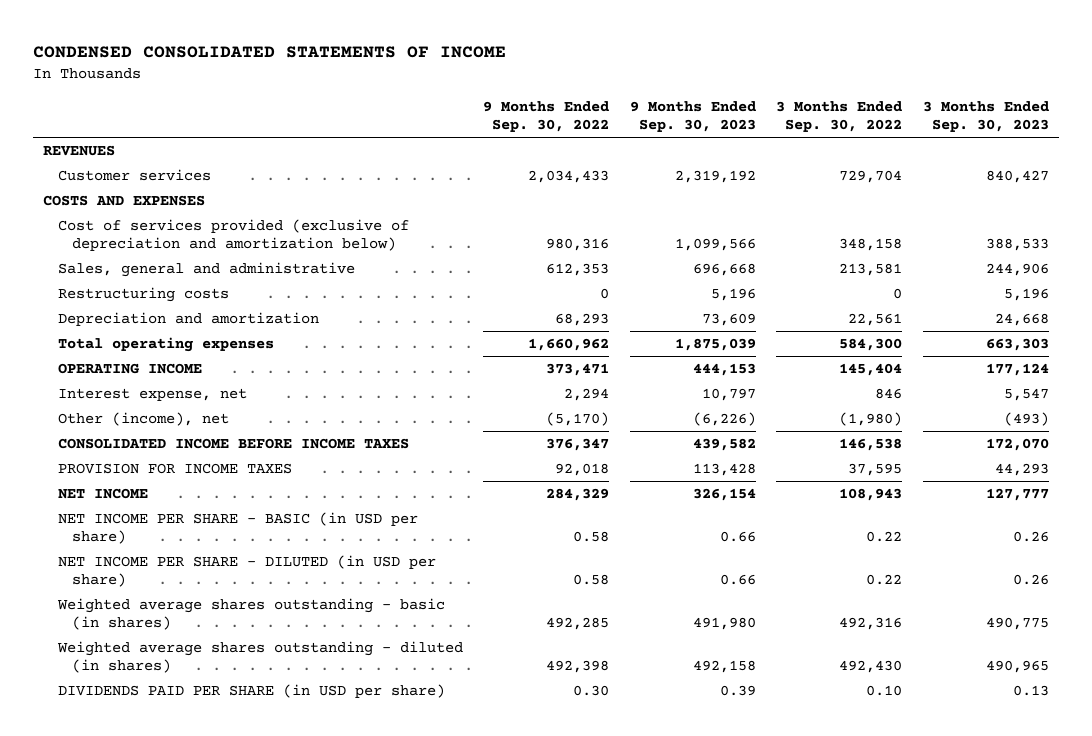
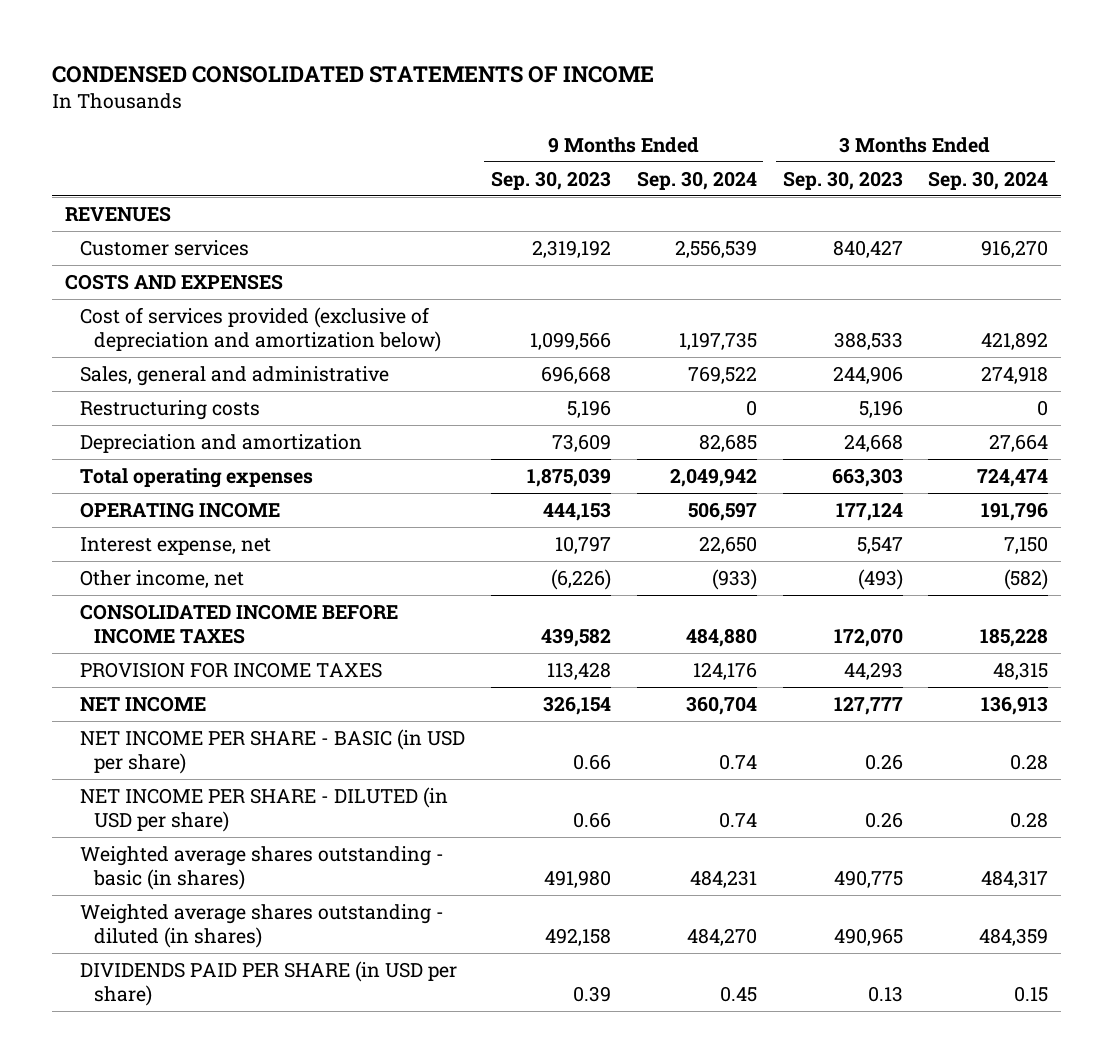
- | 9 Months Ended Sep. 30, 2022 | 9 Months Ended Sep. 30, 2023 | 3 Months Ended Sep. 30, 2022 | 3 Months Ended Sep. 30, 2023
+ | 9 Months Ended Sep. 30, 2023 | 9 Months Ended Sep. 30, 2024 | 3 Months Ended Sep. 30, 2023 | 3 Months Ended Sep. 30, 2024
- Other (income), net | (5,170) | (6,226) | (1,980) | (493)
+ Other income, net | (6,226) | (933) | (493) | (582)

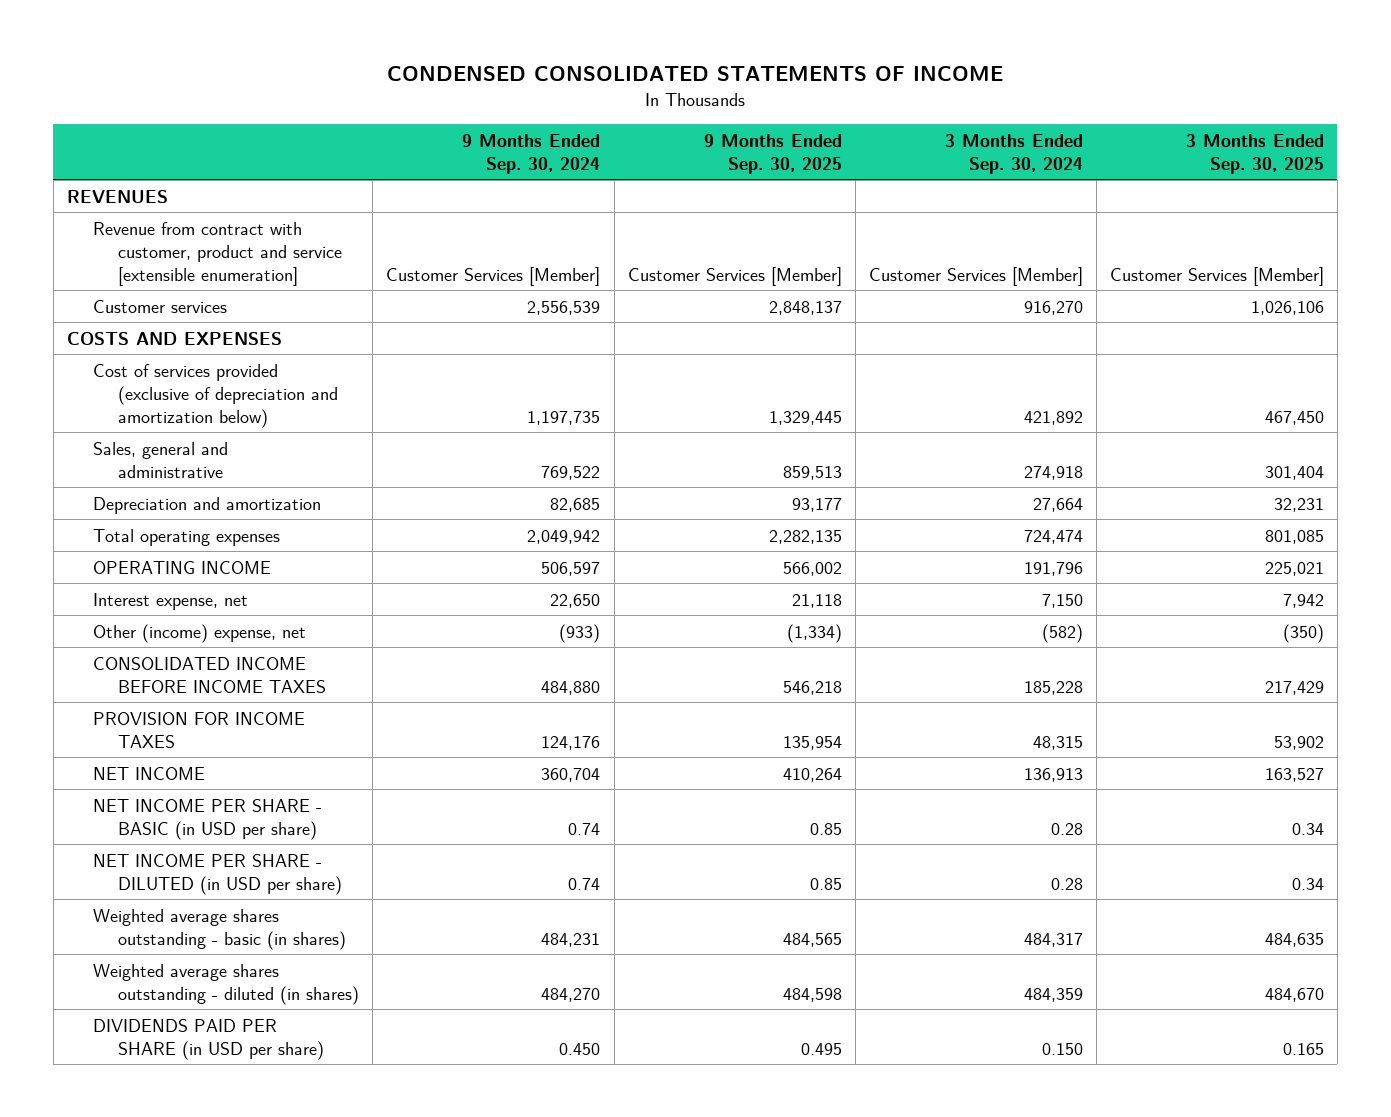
- | 9 Months Ended Sep. 30, 2023 | 9 Months Ended Sep. 30, 2024 | 3 Months Ended Sep. 30, 2023 | 3 Months Ended Sep. 30, 2024
+ | 9 Months Ended Sep. 30, 2024 | 9 Months Ended Sep. 30, 2025 | 3 Months Ended Sep. 30, 2024 | 3 Months Ended Sep. 30, 2025
+ Revenue from contract with customer, product and service [extensible enumeration] | Customer Services [Member] | Customer Services [Member] | Customer Services [Member] | Customer Services [Member]
- Restructuring costs | 5,196 | 0 | 5,196 | 0
- Other income, net | (6,226) | (933) | (493) | (582)
+ Other (income) expense, net | (933) | (1,334) | (582) | (350)
- DIVIDENDS PAID PER SHARE (in USD per share) | 0.39 | 0.45 | 0.13 | 0.15
+ DIVIDENDS PAID PER SHARE (in USD per share) | 0.450 | 0.495 | 0.150 | 0.165

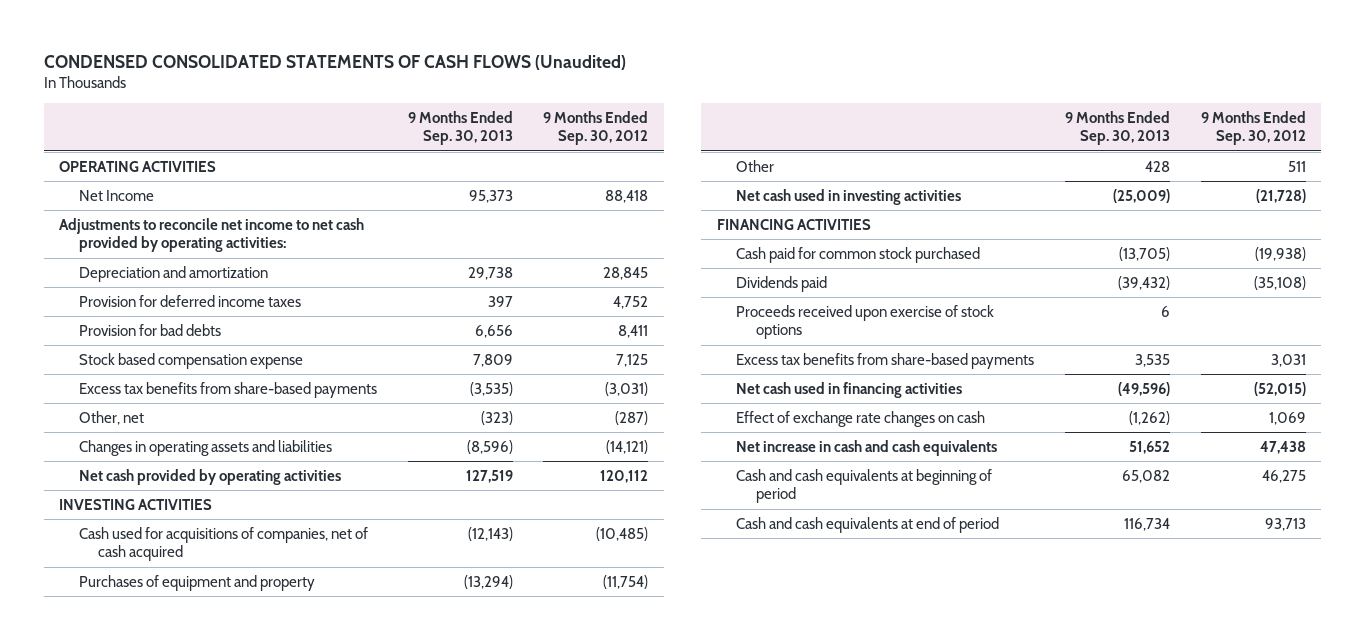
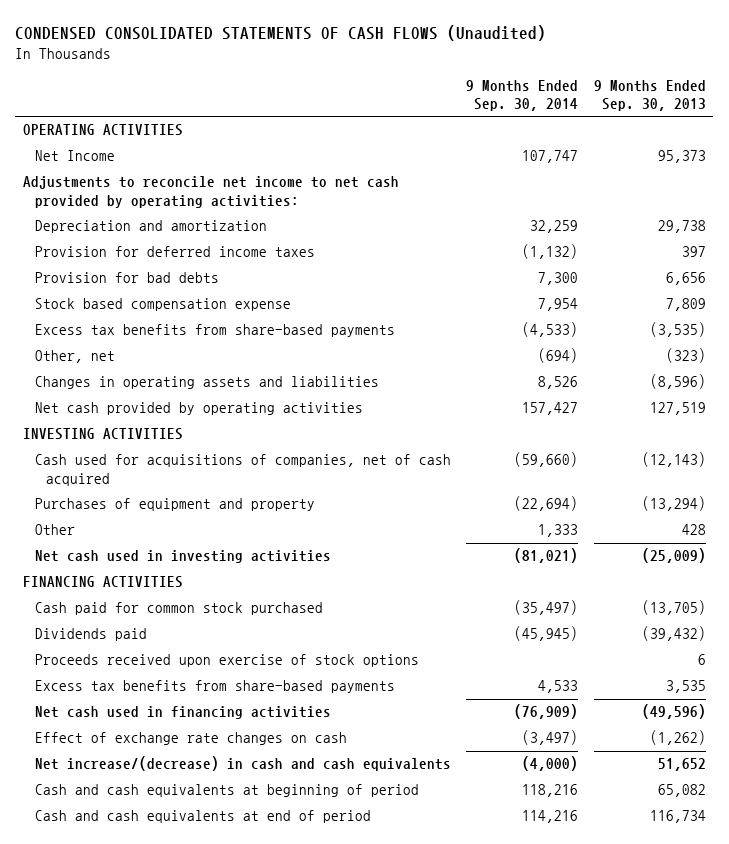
- | 9 Months Ended Sep. 30, 2013 | 9 Months Ended Sep. 30, 2012
+ | 9 Months Ended Sep. 30, 2014 | 9 Months Ended Sep. 30, 2013
- Net increase in cash and cash equivalents | 51,652 | 47,438
+ Net increase/(decrease) in cash and cash equivalents | (4,000) | 51,652

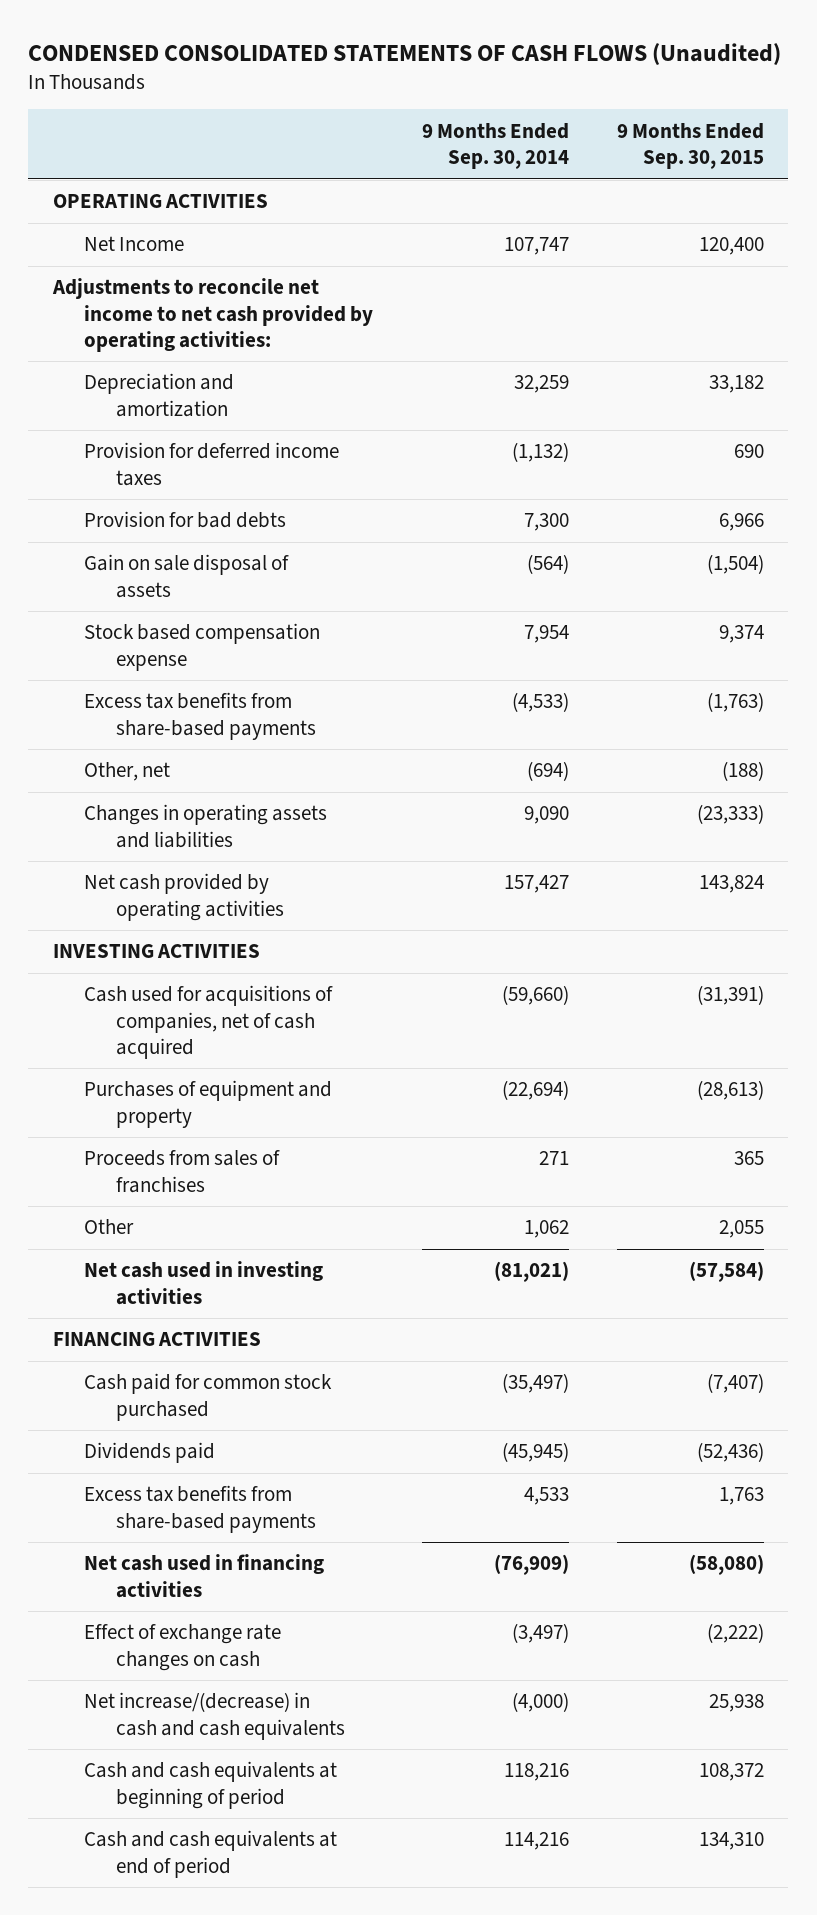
- | 9 Months Ended Sep. 30, 2014 | 9 Months Ended Sep. 30, 2013
+ | 9 Months Ended Sep. 30, 2014 | 9 Months Ended Sep. 30, 2015
+ Gain on sale disposal of assets | (564) | (1,504)
- Changes in operating assets and liabilities | 8,526 | (8,596)
+ Changes in operating assets and liabilities | 9,090 | (23,333)
- Other | 1,333 | 428
+ Proceeds from sales of franchises | 271 | 365
+ Other | 1,062 | 2,055
- Proceeds received upon exercise of stock options | | 6

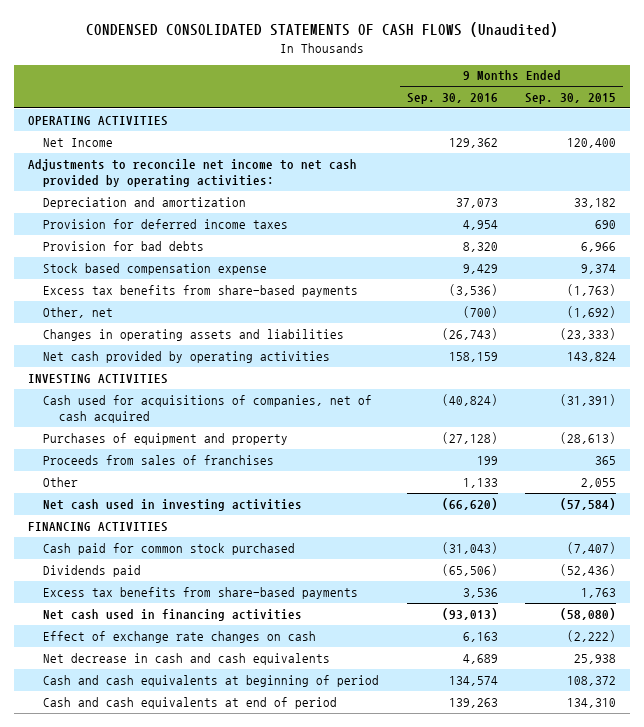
- | 9 Months Ended Sep. 30, 2014 | 9 Months Ended Sep. 30, 2015
+ | 9 Months Ended Sep. 30, 2016 | 9 Months Ended Sep. 30, 2015
- Gain on sale disposal of assets | (564) | (1,504)
- Other, net | (694) | (188)
+ Other, net | (700) | (1,692)
- Net increase/(decrease) in cash and cash equivalents | (4,000) | 25,938
+ Net decrease in cash and cash equivalents | 4,689 | 25,938

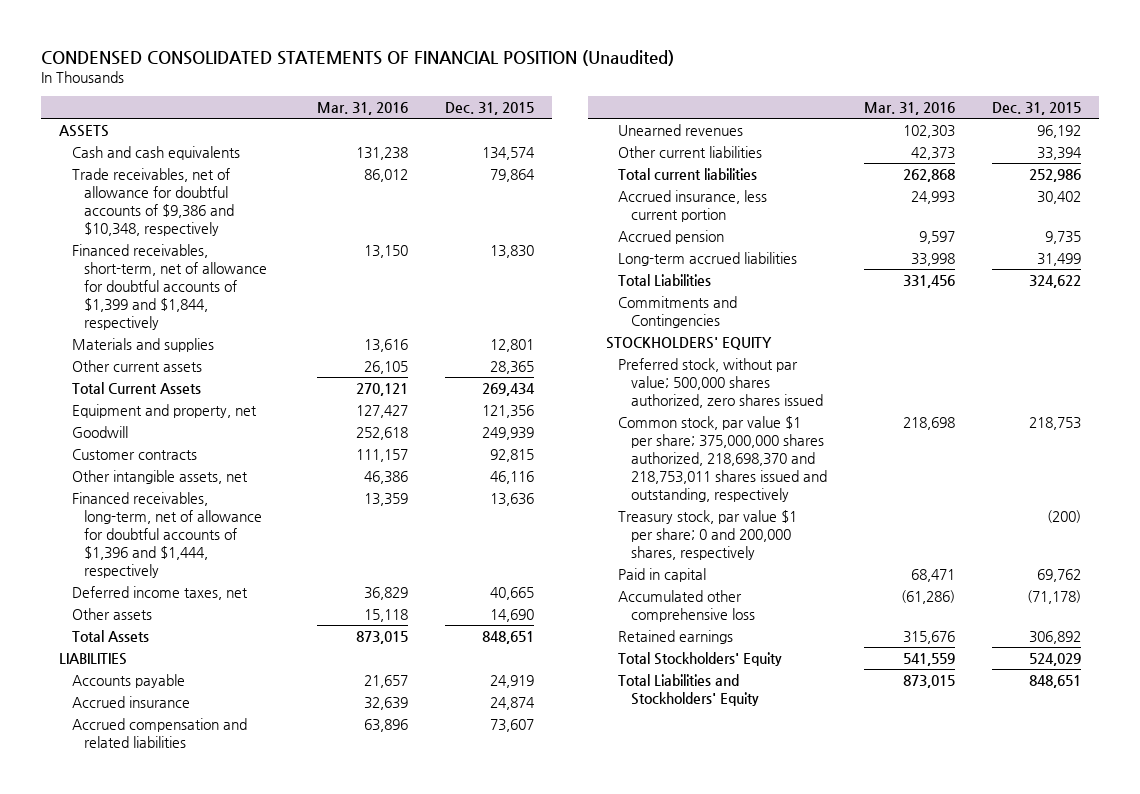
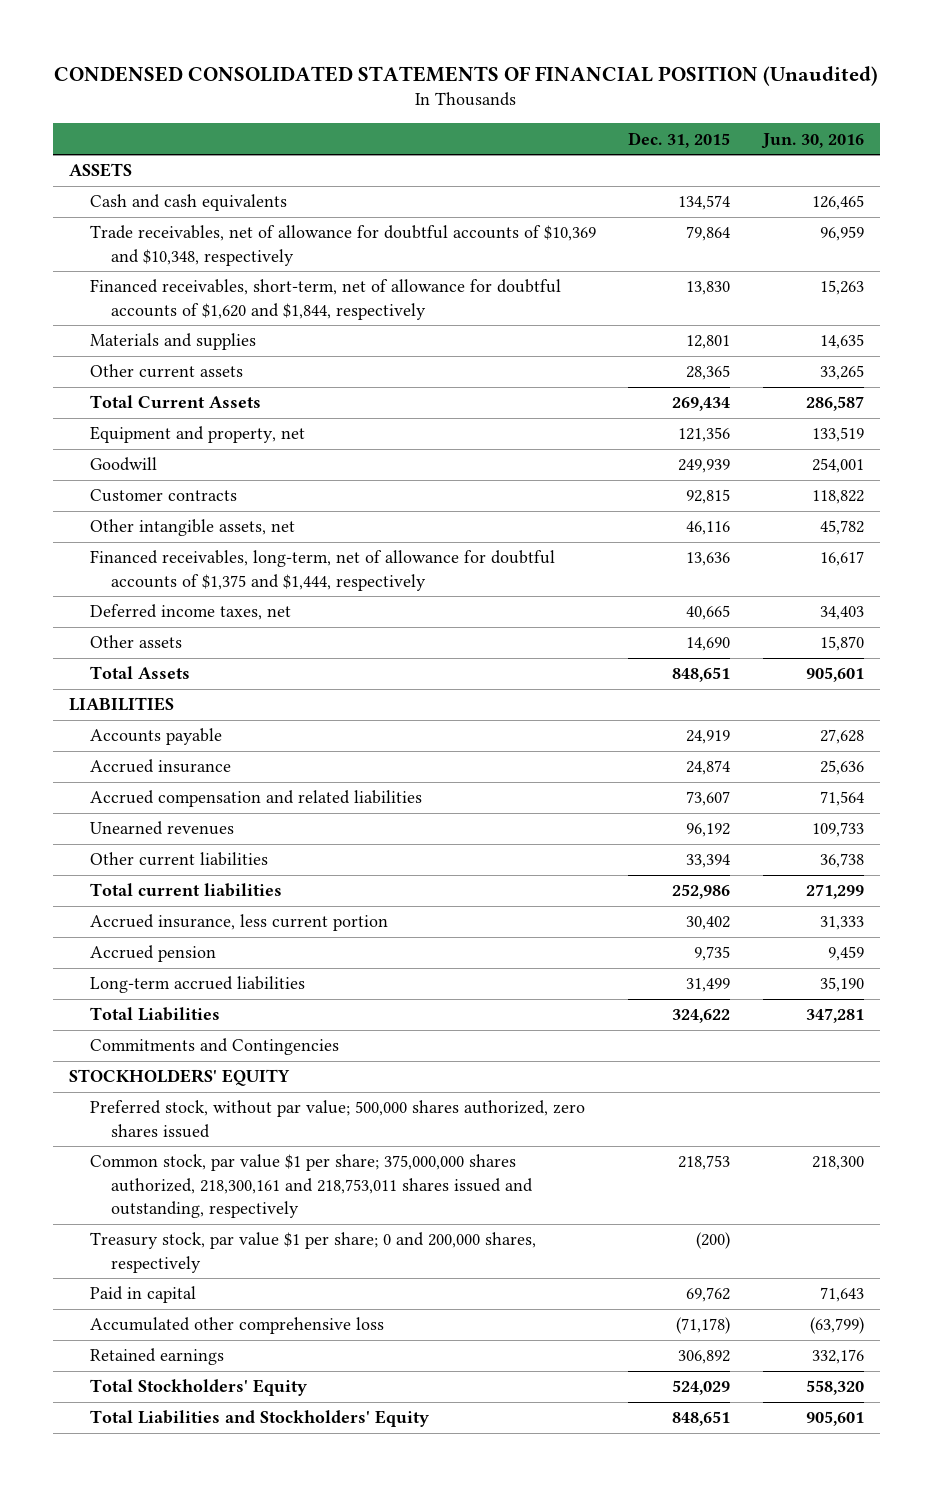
- | Mar. 31, 2016 | Dec. 31, 2015
+ | Dec. 31, 2015 | Jun. 30, 2016
- Trade receivables, net of allowance for doubtful accounts of $9,386 and $10,348, respectively | 86,012 | 79,864
- Financed receivables, short-term, net of allowance for doubtful accounts of $1,399 and $1,844, respectively | 13,150 | 13,830
+ Trade receivables, net of allowance for doubtful accounts of $10,369 and $10,348, respectively | 79,864 | 96,959
+ Financed receivables, short-term, net of allowance for doubtful accounts of $1,620 and $1,844, respectively | 13,830 | 15,263
- Financed receivables, long-term, net of allowance for doubtful accounts of $1,396 and $1,444, respectively | 13,359 | 13,636
+ Financed receivables, long-term, net of allowance for doubtful accounts of $1,375 and $1,444, respectively | 13,636 | 16,617
- Common stock, par value $1 per share; 375,000,000 shares authorized, 218,698,370 and 218,753,011 shares issued and outstanding, respectively | 218,698 | 218,753
+ Common stock, par value $1 per share; 375,000,000 shares authorized, 218,300,161 and 218,753,011 shares issued and outstanding, respectively | 218,753 | 218,300

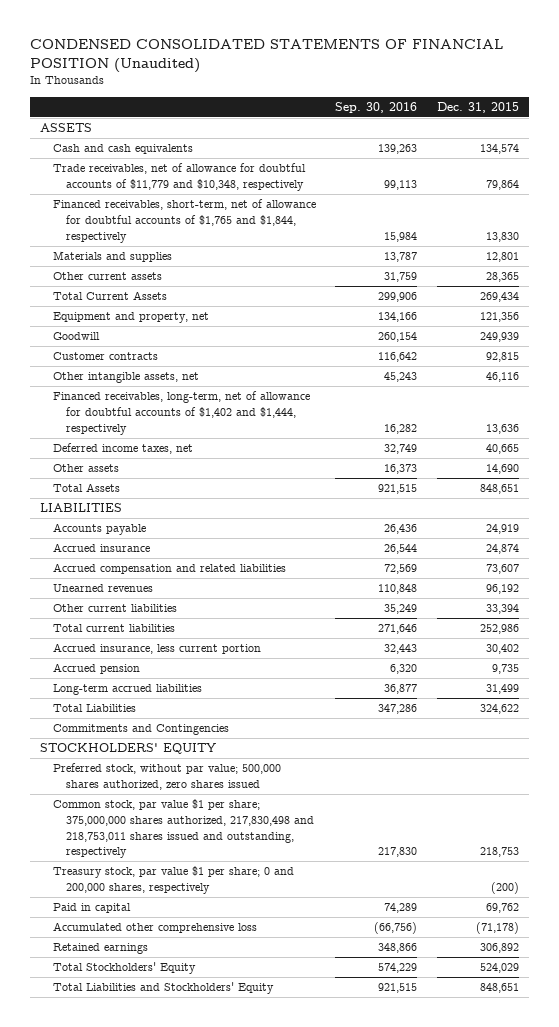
- | Dec. 31, 2015 | Jun. 30, 2016
+ | Sep. 30, 2016 | Dec. 31, 2015
- Trade receivables, net of allowance for doubtful accounts of $10,369 and $10,348, respectively | 79,864 | 96,959
- Financed receivables, short-term, net of allowance for doubtful accounts of $1,620 and $1,844, respectively | 13,830 | 15,263
+ Trade receivables, net of allowance for doubtful accounts of $11,779 and $10,348, respectively | 99,113 | 79,864
+ Financed receivables, short-term, net of allowance for doubtful accounts of $1,765 and $1,844, respectively | 15,984 | 13,830
- Financed receivables, long-term, net of allowance for doubtful accounts of $1,375 and $1,444, respectively | 13,636 | 16,617
+ Financed receivables, long-term, net of allowance for doubtful accounts of $1,402 and $1,444, respectively | 16,282 | 13,636
- Common stock, par value $1 per share; 375,000,000 shares authorized, 218,300,161 and 218,753,011 shares issued and outstanding, respectively | 218,753 | 218,300
+ Common stock, par value $1 per share; 375,000,000 shares authorized, 217,830,498 and 218,753,011 shares issued and outstanding, respectively | 217,830 | 218,753

